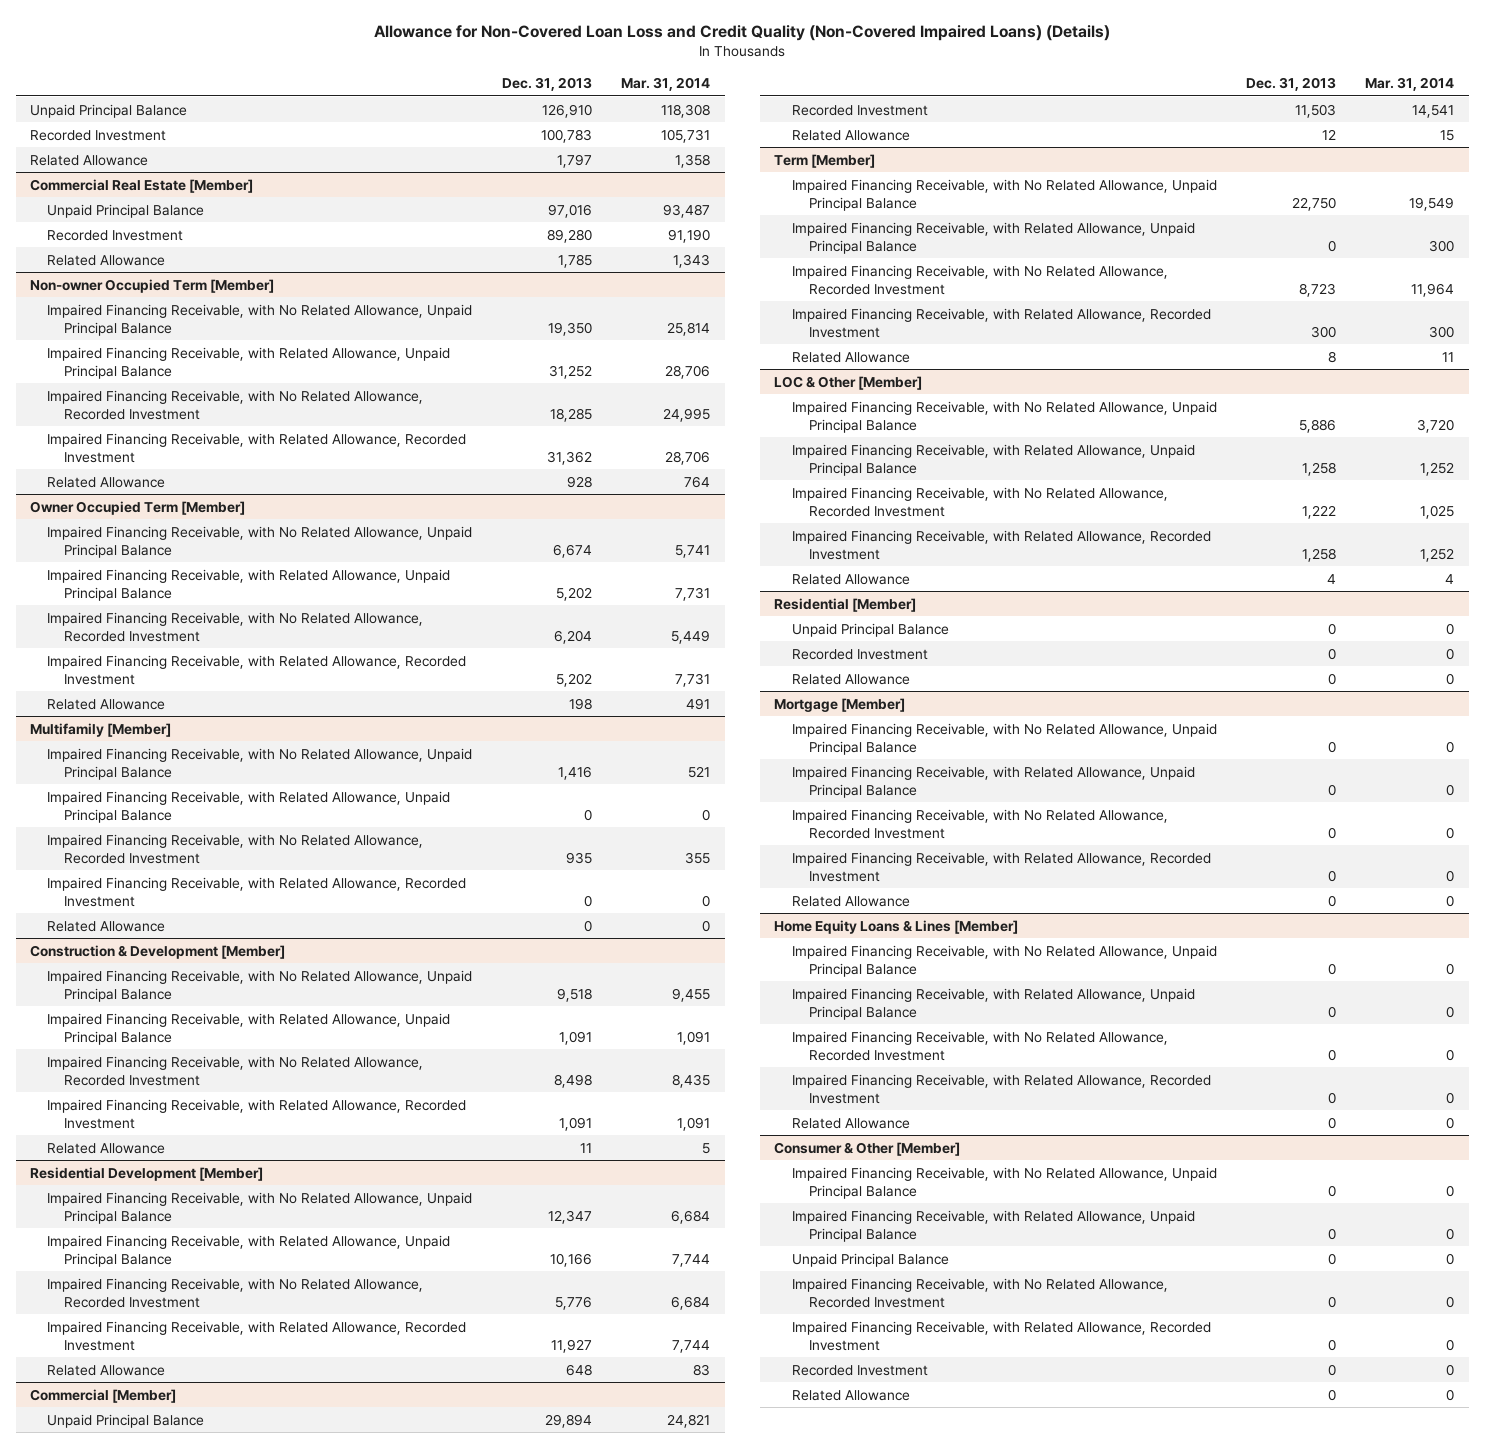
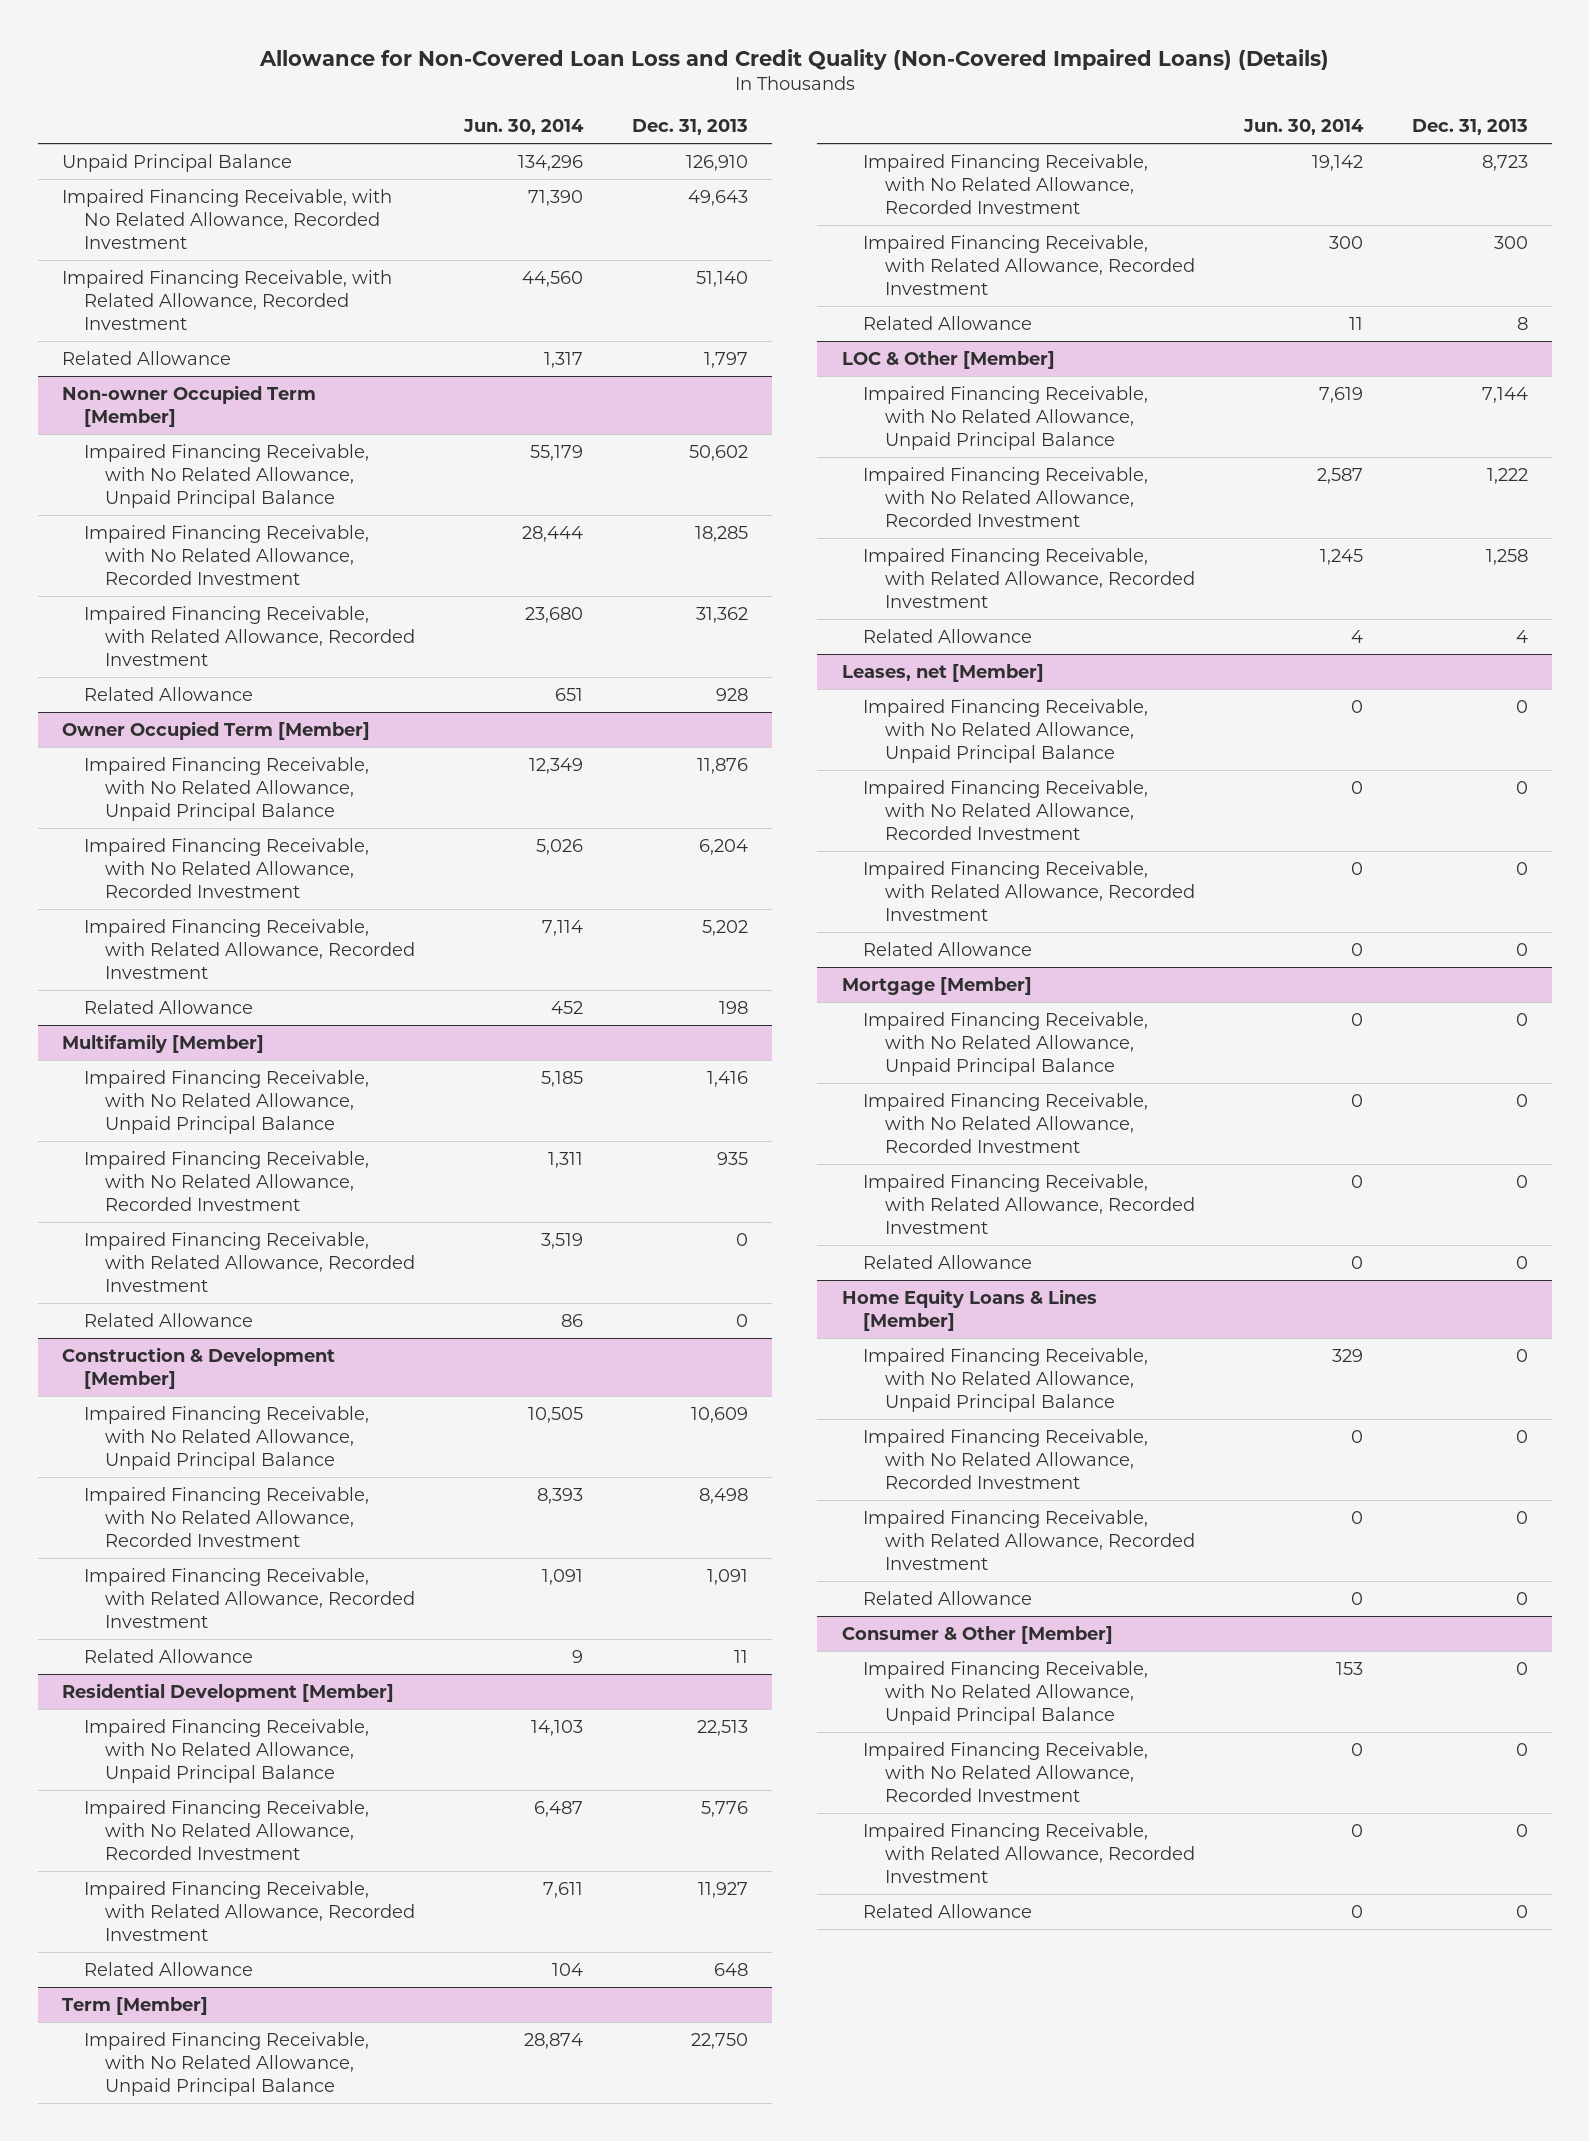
- | Dec. 31, 2013 | Mar. 31, 2014
+ | Jun. 30, 2014 | Dec. 31, 2013
- Recorded Investment | 100,783 | 105,731
+ Impaired Financing Receivable, with No Related Allowance, Recorded Investment | 71,390 | 49,643
+ Impaired Financing Receivable, with Related Allowance, Recorded Investment | 44,560 | 51,140
- Commercial Real Estate [Member]
- Unpaid Principal Balance | 97,016 | 93,487
- Recorded Investment | 89,280 | 91,190
- Related Allowance | 1,785 | 1,343
@ Non-owner Occupied Term [Member]
- Impaired Financing Receivable, with No Related Allowance, Unpaid Principal Balance | 19,350 | 25,814
- Impaired Financing Receivable, with Related Allowance, Unpaid Principal Balance | 31,252 | 28,706
+ Impaired Financing Receivable, with No Related Allowance, Unpaid Principal Balance | 55,179 | 50,602
@ Owner Occupied Term [Member]
- Impaired Financing Receivable, with No Related Allowance, Unpaid Principal Balance | 6,674 | 5,741
- Impaired Financing Receivable, with Related Allowance, Unpaid Principal Balance | 5,202 | 7,731
+ Impaired Financing Receivable, with No Related Allowance, Unpaid Principal Balance | 12,349 | 11,876
@ Multifamily [Member]
- Impaired Financing Receivable, with Related Allowance, Unpaid Principal Balance | 0 | 0
@ Construction & Development [Member]
- Impaired Financing Receivable, with No Related Allowance, Unpaid Principal Balance | 9,518 | 9,455
- Impaired Financing Receivable, with Related Allowance, Unpaid Principal Balance | 1,091 | 1,091
+ Impaired Financing Receivable, with No Related Allowance, Unpaid Principal Balance | 10,505 | 10,609
@ Residential Development [Member]
- Impaired Financing Receivable, with No Related Allowance, Unpaid Principal Balance | 12,347 | 6,684
- Impaired Financing Receivable, with Related Allowance, Unpaid Principal Balance | 10,166 | 7,744
+ Impaired Financing Receivable, with No Related Allowance, Unpaid Principal Balance | 14,103 | 22,513
- Commercial [Member]
- Unpaid Principal Balance | 29,894 | 24,821
- Recorded Investment | 11,503 | 14,541
- Related Allowance | 12 | 15
@ Term [Member]
- Impaired Financing Receivable, with Related Allowance, Unpaid Principal Balance | 0 | 300
@ LOC & Other [Member]
- Impaired Financing Receivable, with No Related Allowance, Unpaid Principal Balance | 5,886 | 3,720
- Impaired Financing Receivable, with Related Allowance, Unpaid Principal Balance | 1,258 | 1,252
+ Impaired Financing Receivable, with No Related Allowance, Unpaid Principal Balance | 7,619 | 7,144
- Residential [Member]
- Unpaid Principal Balance | 0 | 0
- Recorded Investment | 0 | 0
+ Leases, net [Member]
+ Impaired Financing Receivable, with No Related Allowance, Unpaid Principal Balance | 0 | 0
+ Impaired Financing Receivable, with No Related Allowance, Recorded Investment | 0 | 0
+ Impaired Financing Receivable, with Related Allowance, Recorded Investment | 0 | 0
@ Mortgage [Member]
- Impaired Financing Receivable, with Related Allowance, Unpaid Principal Balance | 0 | 0
@ Home Equity Loans & Lines [Member]
- Impaired Financing Receivable, with Related Allowance, Unpaid Principal Balance | 0 | 0
@ Consumer & Other [Member]
- Impaired Financing Receivable, with Related Allowance, Unpaid Principal Balance | 0 | 0
- Unpaid Principal Balance | 0 | 0
- Recorded Investment | 0 | 0

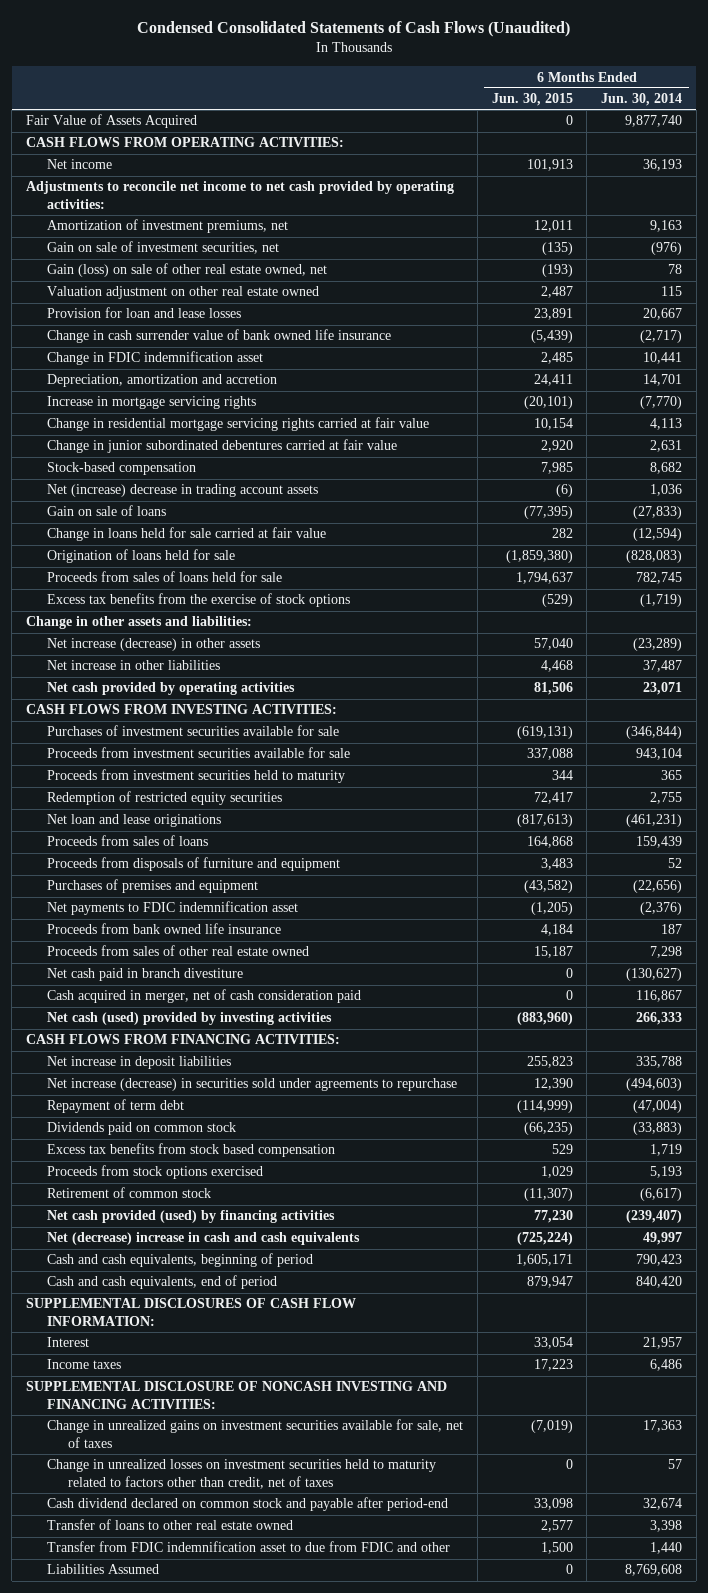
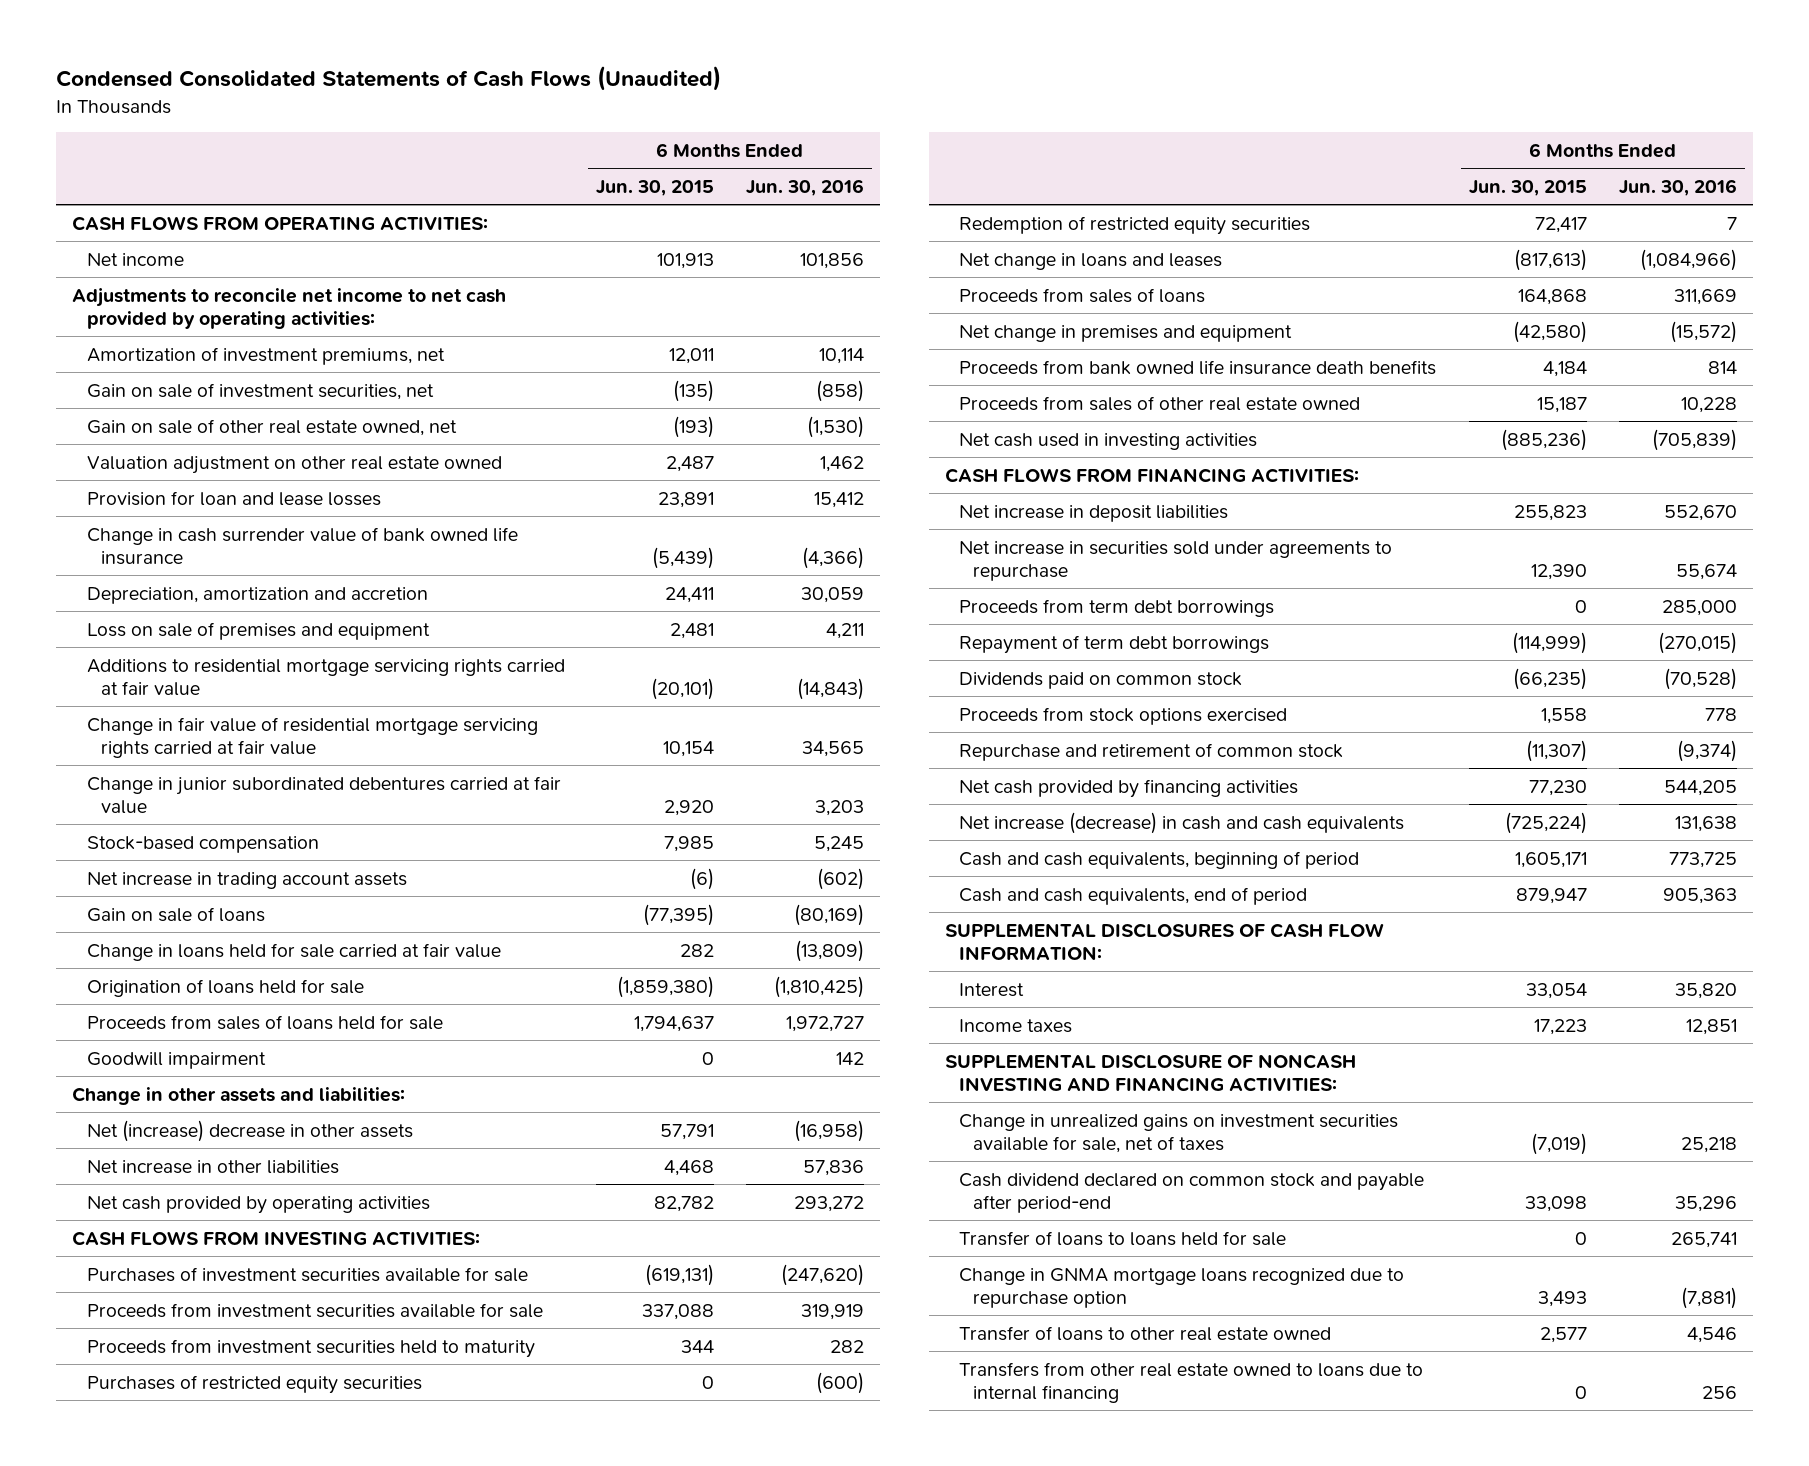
- | 6 Months Ended Jun. 30, 2015 | 6 Months Ended Jun. 30, 2014
+ | 6 Months Ended Jun. 30, 2015 | 6 Months Ended Jun. 30, 2016
- Fair Value of Assets Acquired | 0 | 9,877,740
- Gain (loss) on sale of other real estate owned, net | (193) | 78
+ Gain on sale of other real estate owned, net | (193) | (1,530)
- Change in FDIC indemnification asset | 2,485 | 10,441
- Increase in mortgage servicing rights | (20,101) | (7,770)
- Change in residential mortgage servicing rights carried at fair value | 10,154 | 4,113
+ Loss on sale of premises and equipment | 2,481 | 4,211
+ Additions to residential mortgage servicing rights carried at fair value | (20,101) | (14,843)
+ Change in fair value of residential mortgage servicing rights carried at fair value | 10,154 | 34,565
- Net (increase) decrease in trading account assets | (6) | 1,036
+ Net increase in trading account assets | (6) | (602)
- Excess tax benefits from the exercise of stock options | (529) | (1,719)
+ Goodwill impairment | 0 | 142
- Net increase (decrease) in other assets | 57,040 | (23,289)
+ Net (increase) decrease in other assets | 57,791 | (16,958)
- Net cash provided by operating activities | 81,506 | 23,071
+ Net cash provided by operating activities | 82,782 | 293,272
+ Purchases of restricted equity securities | 0 | (600)
- Net loan and lease originations | (817,613) | (461,231)
+ Net change in loans and leases | (817,613) | (1,084,966)
- Proceeds from disposals of furniture and equipment | 3,483 | 52
- Purchases of premises and equipment | (43,582) | (22,656)
- Net payments to FDIC indemnification asset | (1,205) | (2,376)
- Proceeds from bank owned life insurance | 4,184 | 187
+ Net change in premises and equipment | (42,580) | (15,572)
+ Proceeds from bank owned life insurance death benefits | 4,184 | 814
- Net cash paid in branch divestiture | 0 | (130,627)
- Cash acquired in merger, net of cash consideration paid | 0 | 116,867
- Net cash (used) provided by investing activities | (883,960) | 266,333
+ Net cash used in investing activities | (885,236) | (705,839)
- Net increase (decrease) in securities sold under agreements to repurchase | 12,390 | (494,603)
- Repayment of term debt | (114,999) | (47,004)
+ Net increase in securities sold under agreements to repurchase | 12,390 | 55,674
+ Proceeds from term debt borrowings | 0 | 285,000
+ Repayment of term debt borrowings | (114,999) | (270,015)
- Excess tax benefits from stock based compensation | 529 | 1,719
- Proceeds from stock options exercised | 1,029 | 5,193
- Retirement of common stock | (11,307) | (6,617)
- Net cash provided (used) by financing activities | 77,230 | (239,407)
- Net (decrease) increase in cash and cash equivalents | (725,224) | 49,997
+ Proceeds from stock options exercised | 1,558 | 778
+ Repurchase and retirement of common stock | (11,307) | (9,374)
+ Net cash provided by financing activities | 77,230 | 544,205
+ Net increase (decrease) in cash and cash equivalents | (725,224) | 131,638
- Change in unrealized losses on investment securities held to maturity related to factors other than credit, net of taxes | 0 | 57
+ Transfer of loans to loans held for sale | 0 | 265,741
+ Change in GNMA mortgage loans recognized due to repurchase option | 3,493 | (7,881)
- Transfer from FDIC indemnification asset to due from FDIC and other | 1,500 | 1,440
- Liabilities Assumed | 0 | 8,769,608
+ Transfers from other real estate owned to loans due to internal financing | 0 | 256

